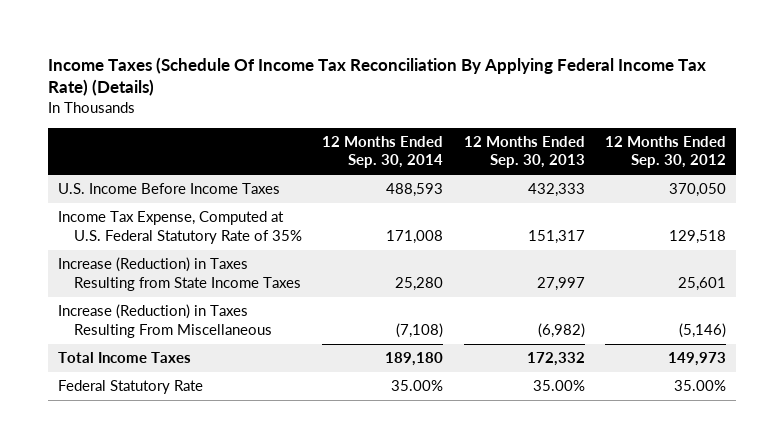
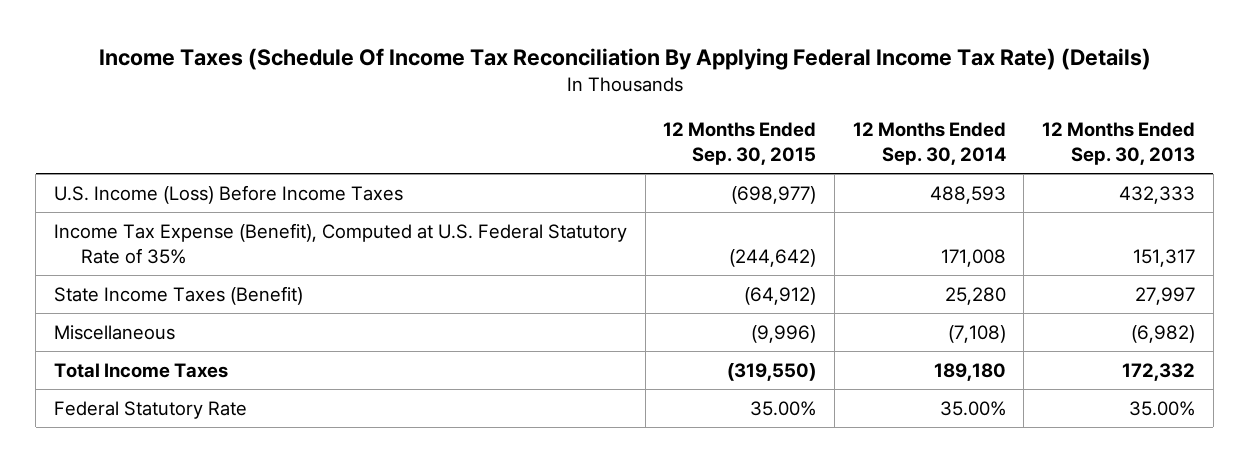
- | 12 Months Ended Sep. 30, 2014 | 12 Months Ended Sep. 30, 2013 | 12 Months Ended Sep. 30, 2012
+ | 12 Months Ended Sep. 30, 2015 | 12 Months Ended Sep. 30, 2014 | 12 Months Ended Sep. 30, 2013
- U.S. Income Before Income Taxes | 488,593 | 432,333 | 370,050
- Income Tax Expense, Computed at U.S. Federal Statutory Rate of 35% | 171,008 | 151,317 | 129,518
- Increase (Reduction) in Taxes Resulting from State Income Taxes | 25,280 | 27,997 | 25,601
- Increase (Reduction) in Taxes Resulting From Miscellaneous | (7,108) | (6,982) | (5,146)
+ U.S. Income (Loss) Before Income Taxes | (698,977) | 488,593 | 432,333
+ Income Tax Expense (Benefit), Computed at U.S. Federal Statutory Rate of 35% | (244,642) | 171,008 | 151,317
+ State Income Taxes (Benefit) | (64,912) | 25,280 | 27,997
+ Miscellaneous | (9,996) | (7,108) | (6,982)

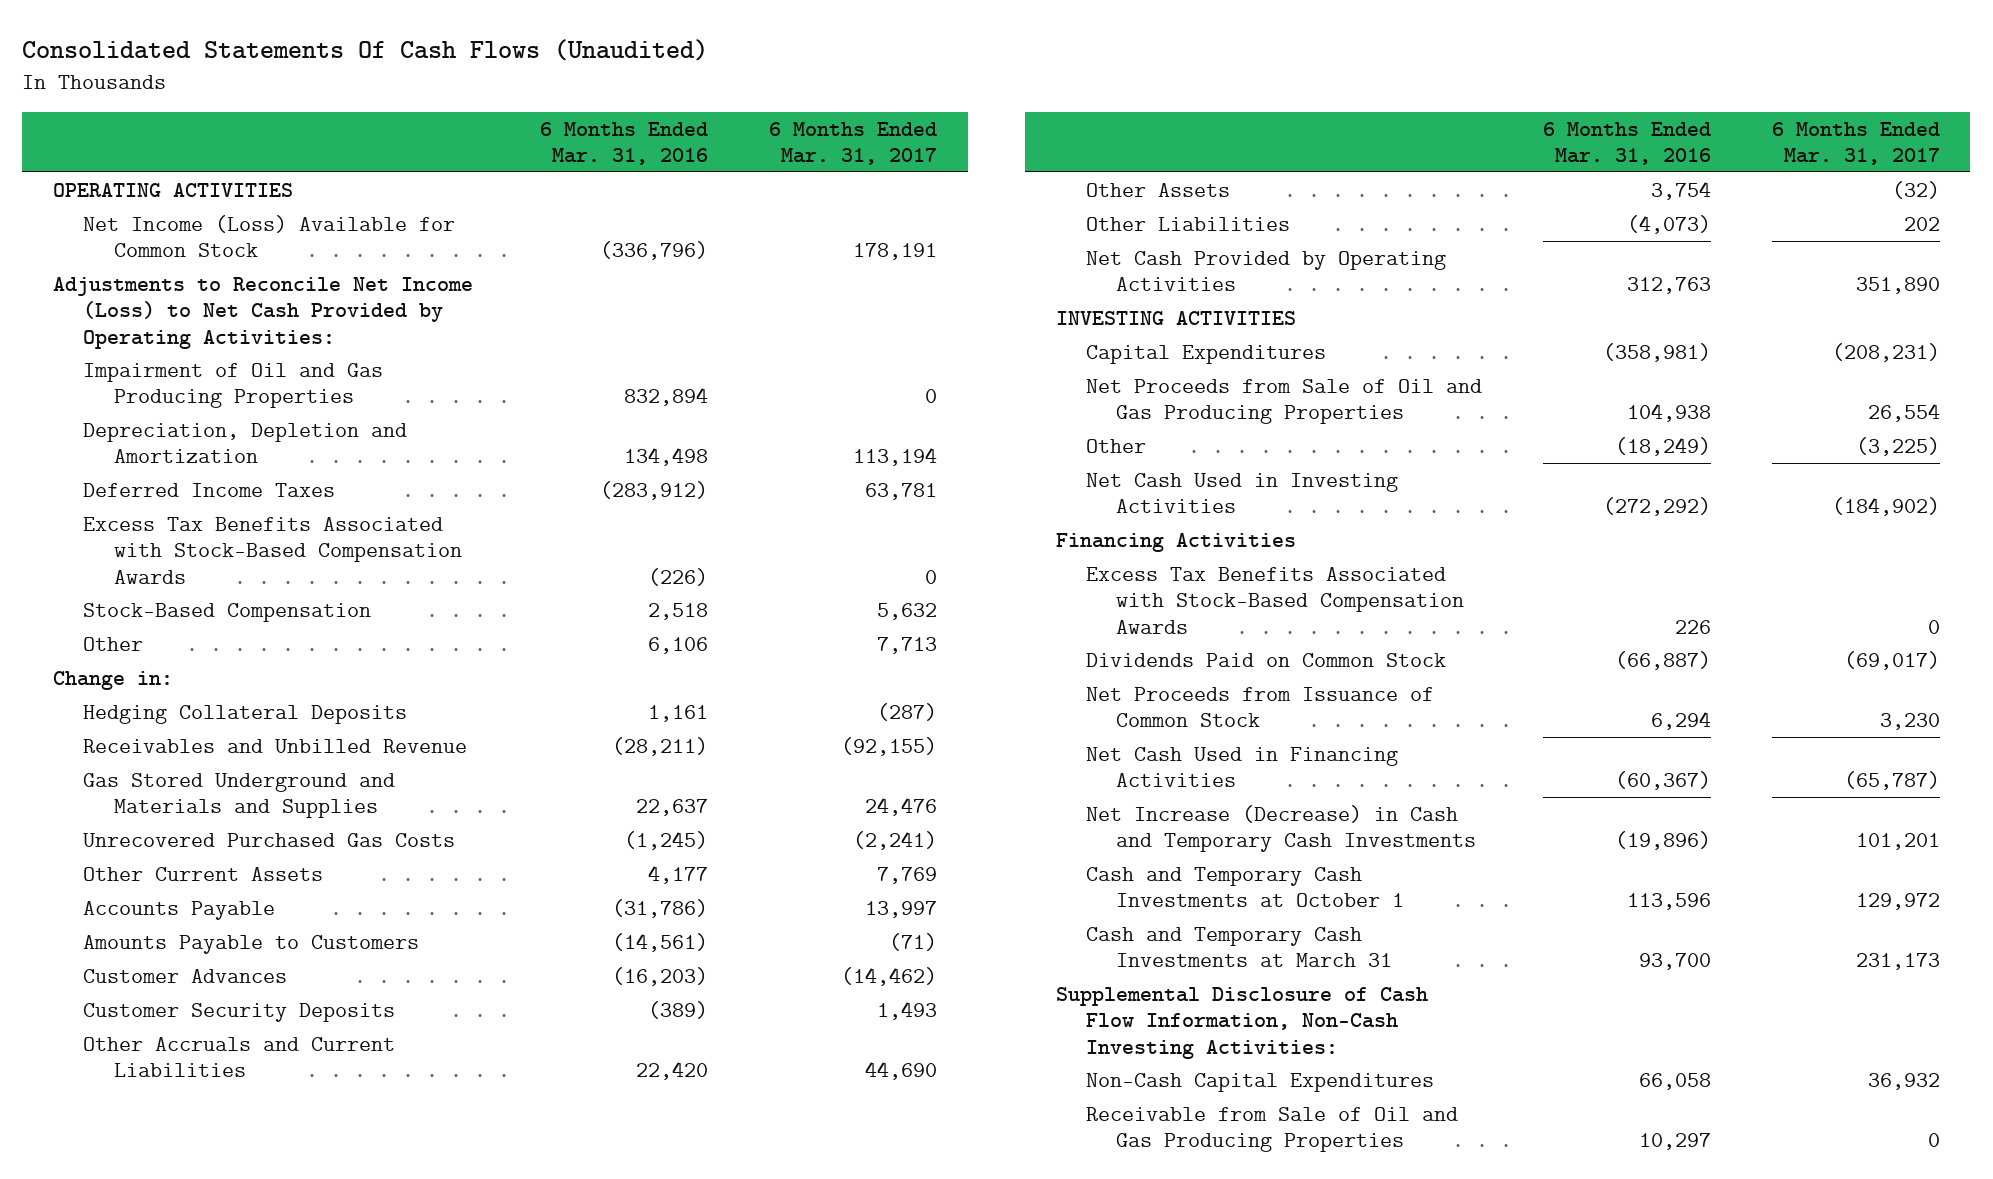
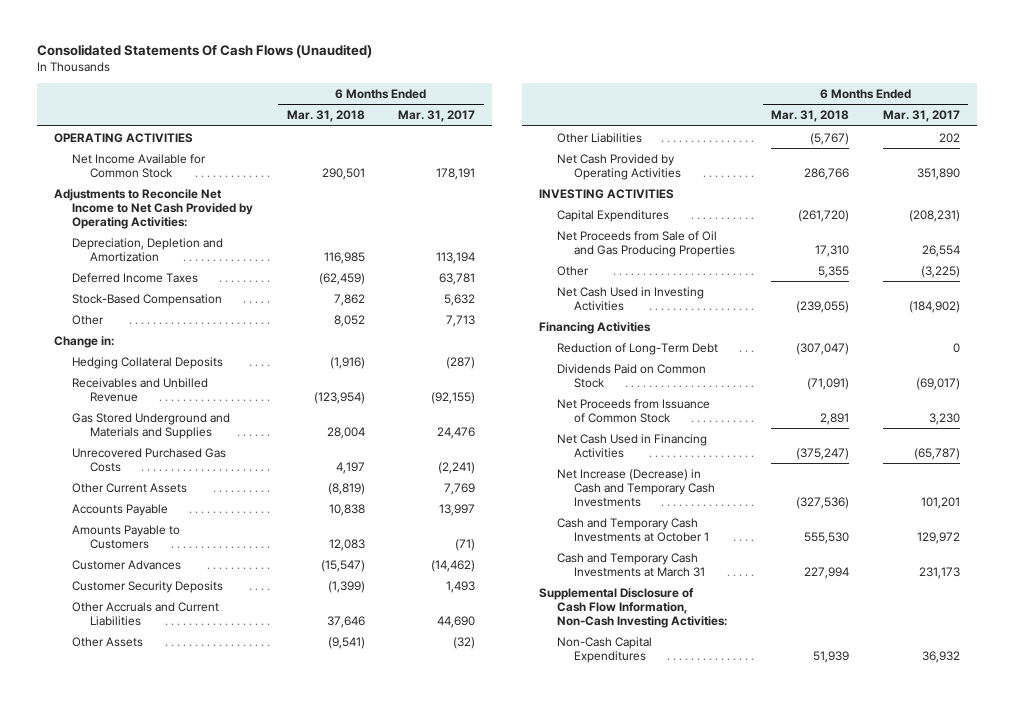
- | 6 Months Ended Mar. 31, 2016 | 6 Months Ended Mar. 31, 2017
+ | 6 Months Ended Mar. 31, 2018 | 6 Months Ended Mar. 31, 2017
- Net Income (Loss) Available for Common Stock | (336,796) | 178,191
- Adjustments to Reconcile Net Income (Loss) to Net Cash Provided by Operating Activities:
- Impairment of Oil and Gas Producing Properties | 832,894 | 0
+ Net Income Available for Common Stock | 290,501 | 178,191
+ Adjustments to Reconcile Net Income to Net Cash Provided by Operating Activities:
- Excess Tax Benefits Associated with Stock-Based Compensation Awards | (226) | 0
- Excess Tax Benefits Associated with Stock-Based Compensation Awards | 226 | 0
+ Reduction of Long-Term Debt | (307,047) | 0
- Receivable from Sale of Oil and Gas Producing Properties | 10,297 | 0

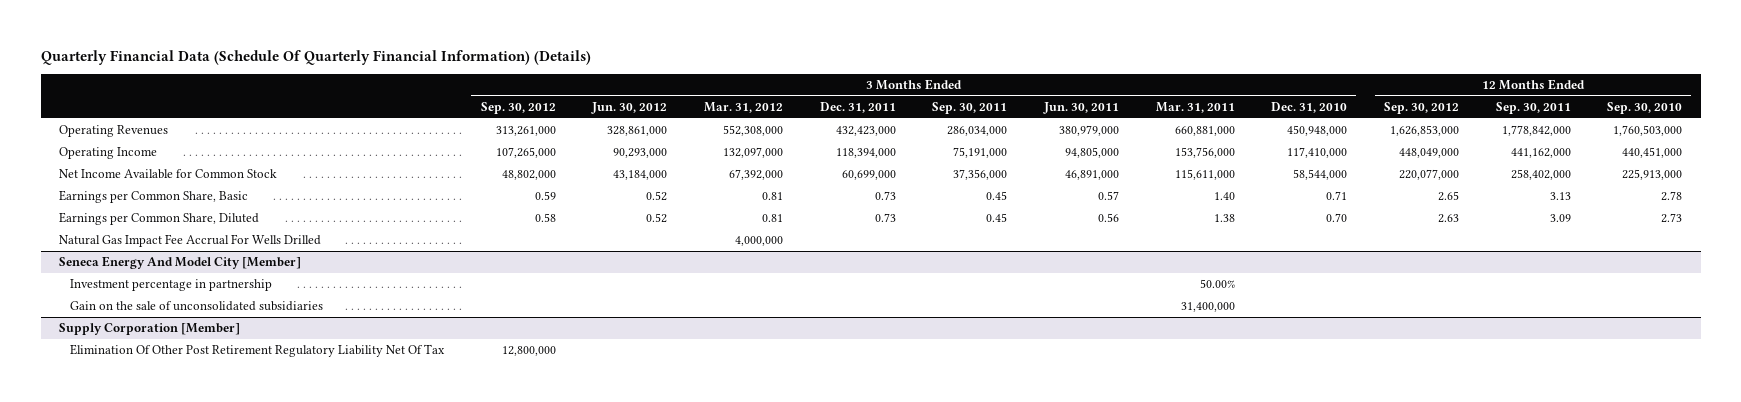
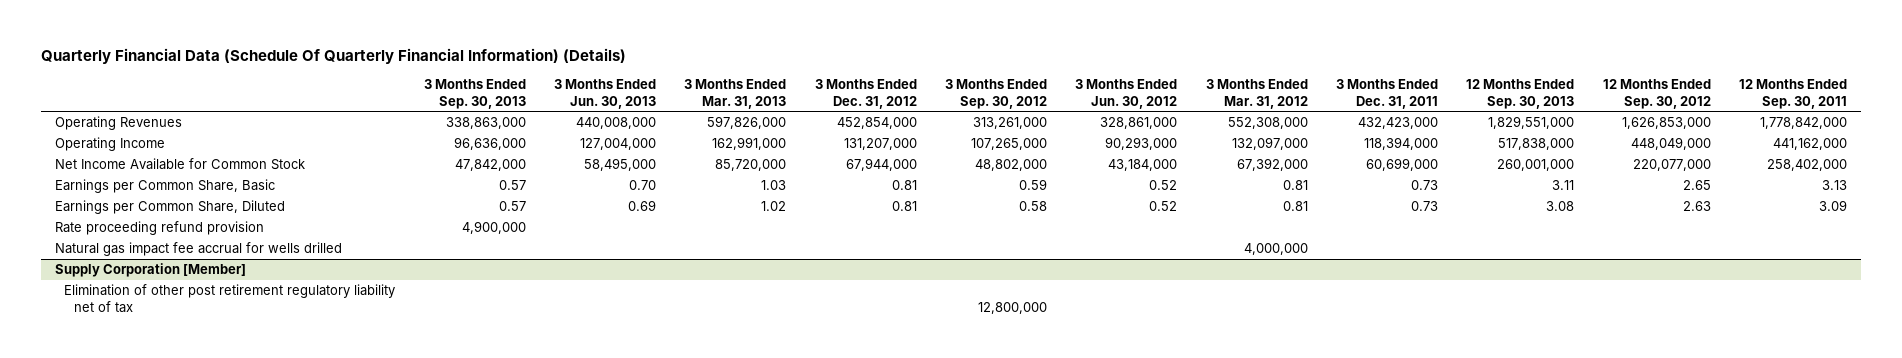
- | 3 Months Ended Sep. 30, 2012 | 3 Months Ended Jun. 30, 2012 | 3 Months Ended Mar. 31, 2012 | 3 Months Ended Dec. 31, 2011 | 3 Months Ended Sep. 30, 2011 | 3 Months Ended Jun. 30, 2011 | 3 Months Ended Mar. 31, 2011 | 3 Months Ended Dec. 31, 2010 | 12 Months Ended Sep. 30, 2012 | 12 Months Ended Sep. 30, 2011 | 12 Months Ended Sep. 30, 2010
+ | 3 Months Ended Sep. 30, 2013 | 3 Months Ended Jun. 30, 2013 | 3 Months Ended Mar. 31, 2013 | 3 Months Ended Dec. 31, 2012 | 3 Months Ended Sep. 30, 2012 | 3 Months Ended Jun. 30, 2012 | 3 Months Ended Mar. 31, 2012 | 3 Months Ended Dec. 31, 2011 | 12 Months Ended Sep. 30, 2013 | 12 Months Ended Sep. 30, 2012 | 12 Months Ended Sep. 30, 2011
- Natural Gas Impact Fee Accrual For Wells Drilled | | | 4,000,000 | | | | | | | |
- Seneca Energy And Model City [Member]
- Investment percentage in partnership | | | | | | | 50.00% | | | |
- Gain on the sale of unconsolidated subsidiaries | | | | | | | 31,400,000 | | | |
+ Rate proceeding refund provision | 4,900,000 | | | | | | | | | |
+ Natural gas impact fee accrual for wells drilled | | | | | | | 4,000,000 | | | |
@ Supply Corporation [Member]
- Elimination Of Other Post Retirement Regulatory Liability Net Of Tax | 12,800,000 | | | | | | | | | |
+ Elimination of other post retirement regulatory liability net of tax | | | | | 12,800,000 | | | | | |

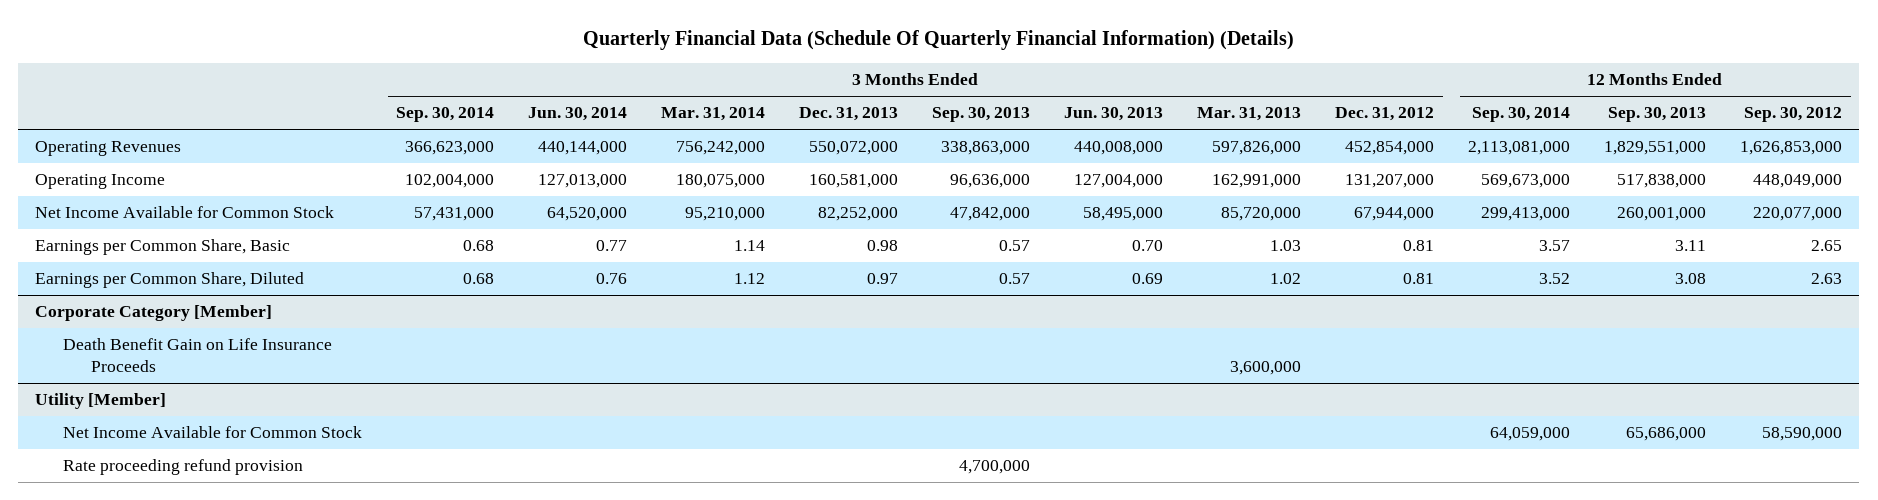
- | 3 Months Ended Sep. 30, 2013 | 3 Months Ended Jun. 30, 2013 | 3 Months Ended Mar. 31, 2013 | 3 Months Ended Dec. 31, 2012 | 3 Months Ended Sep. 30, 2012 | 3 Months Ended Jun. 30, 2012 | 3 Months Ended Mar. 31, 2012 | 3 Months Ended Dec. 31, 2011 | 12 Months Ended Sep. 30, 2013 | 12 Months Ended Sep. 30, 2012 | 12 Months Ended Sep. 30, 2011
+ | 3 Months Ended Sep. 30, 2014 | 3 Months Ended Jun. 30, 2014 | 3 Months Ended Mar. 31, 2014 | 3 Months Ended Dec. 31, 2013 | 3 Months Ended Sep. 30, 2013 | 3 Months Ended Jun. 30, 2013 | 3 Months Ended Mar. 31, 2013 | 3 Months Ended Dec. 31, 2012 | 12 Months Ended Sep. 30, 2014 | 12 Months Ended Sep. 30, 2013 | 12 Months Ended Sep. 30, 2012
- Rate proceeding refund provision | 4,900,000 | | | | | | | | | |
- Natural gas impact fee accrual for wells drilled | | | | | | | 4,000,000 | | | |
- Supply Corporation [Member]
- Elimination of other post retirement regulatory liability net of tax | | | | | 12,800,000 | | | | | |
+ Corporate Category [Member]
+ Death Benefit Gain on Life Insurance Proceeds | | | | | | | 3,600,000 | | | |
+ Utility [Member]
+ Net Income Available for Common Stock | | | | | | | | | 64,059,000 | 65,686,000 | 58,590,000
+ Rate proceeding refund provision | | | | | 4,700,000 | | | | | |

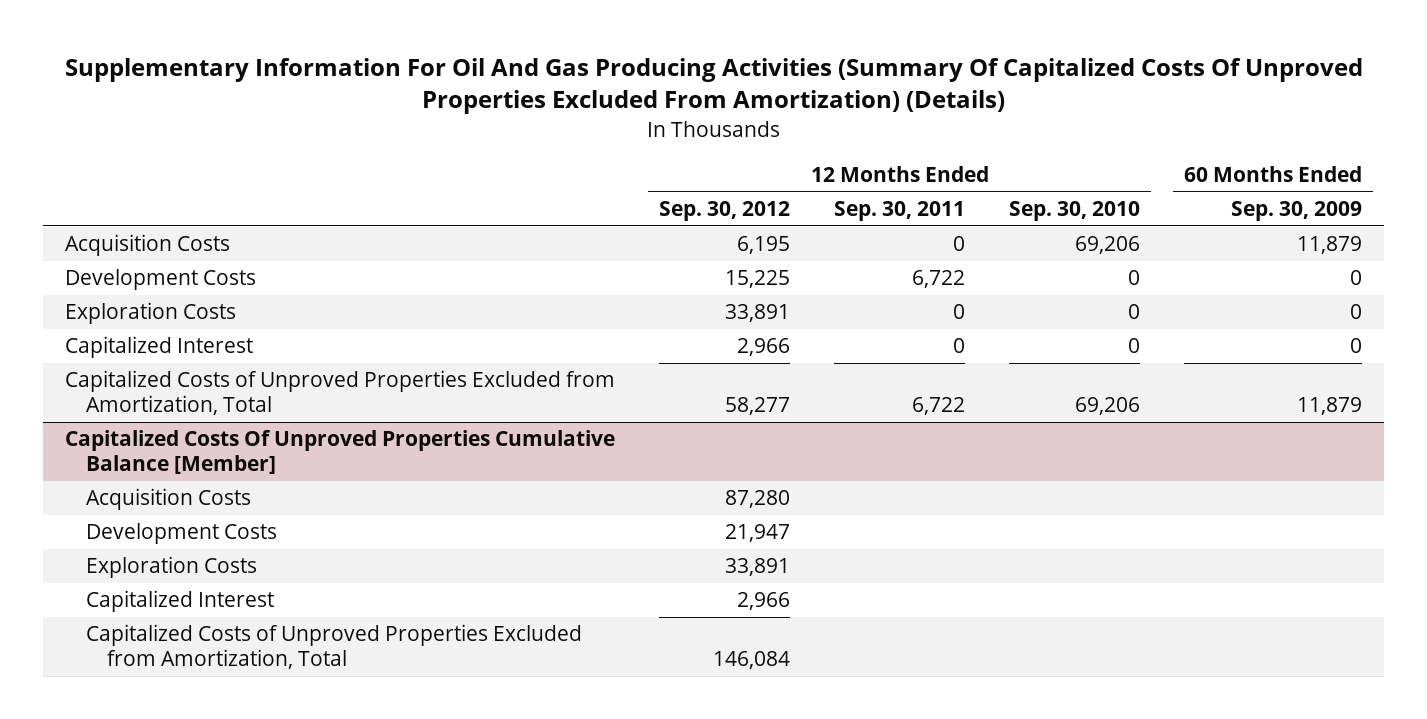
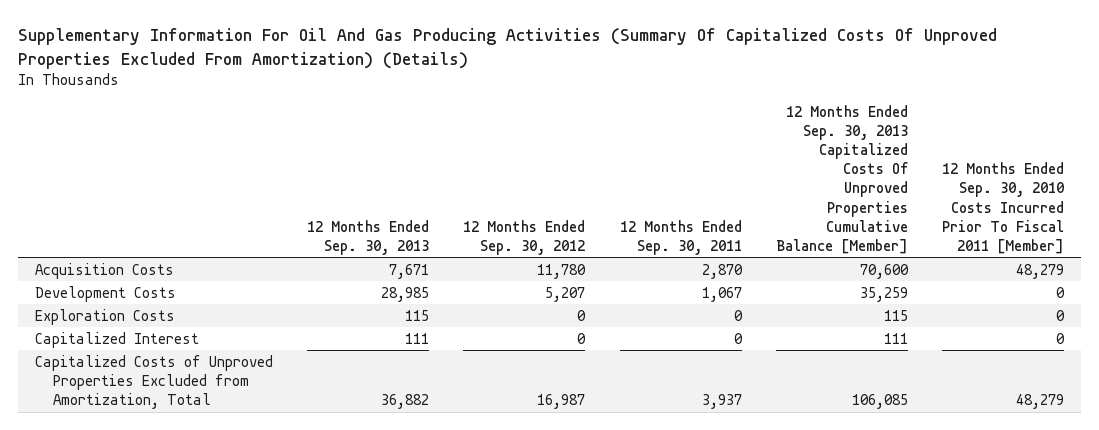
- | 12 Months Ended Sep. 30, 2012 | 12 Months Ended Sep. 30, 2011 | 12 Months Ended Sep. 30, 2010 | 60 Months Ended Sep. 30, 2009
+ | 12 Months Ended Sep. 30, 2013 | 12 Months Ended Sep. 30, 2012 | 12 Months Ended Sep. 30, 2011 | 12 Months Ended Sep. 30, 2013 Capitalized Costs Of Unproved Properties Cumulative Balance [Member] | 12 Months Ended Sep. 30, 2010 Costs Incurred Prior To Fiscal 2011 [Member]
- Acquisition Costs | 6,195 | 0 | 69,206 | 11,879
- Development Costs | 15,225 | 6,722 | 0 | 0
- Exploration Costs | 33,891 | 0 | 0 | 0
- Capitalized Interest | 2,966 | 0 | 0 | 0
- Capitalized Costs of Unproved Properties Excluded from Amortization, Total | 58,277 | 6,722 | 69,206 | 11,879
- Capitalized Costs Of Unproved Properties Cumulative Balance [Member]
- Acquisition Costs | 87,280 | | |
- Development Costs | 21,947 | | |
- Exploration Costs | 33,891 | | |
- Capitalized Interest | 2,966 | | |
- Capitalized Costs of Unproved Properties Excluded from Amortization, Total | 146,084 | | |
+ Acquisition Costs | 7,671 | 11,780 | 2,870 | 70,600 | 48,279
+ Development Costs | 28,985 | 5,207 | 1,067 | 35,259 | 0
+ Exploration Costs | 115 | 0 | 0 | 115 | 0
+ Capitalized Interest | 111 | 0 | 0 | 111 | 0
+ Capitalized Costs of Unproved Properties Excluded from Amortization, Total | 36,882 | 16,987 | 3,937 | 106,085 | 48,279

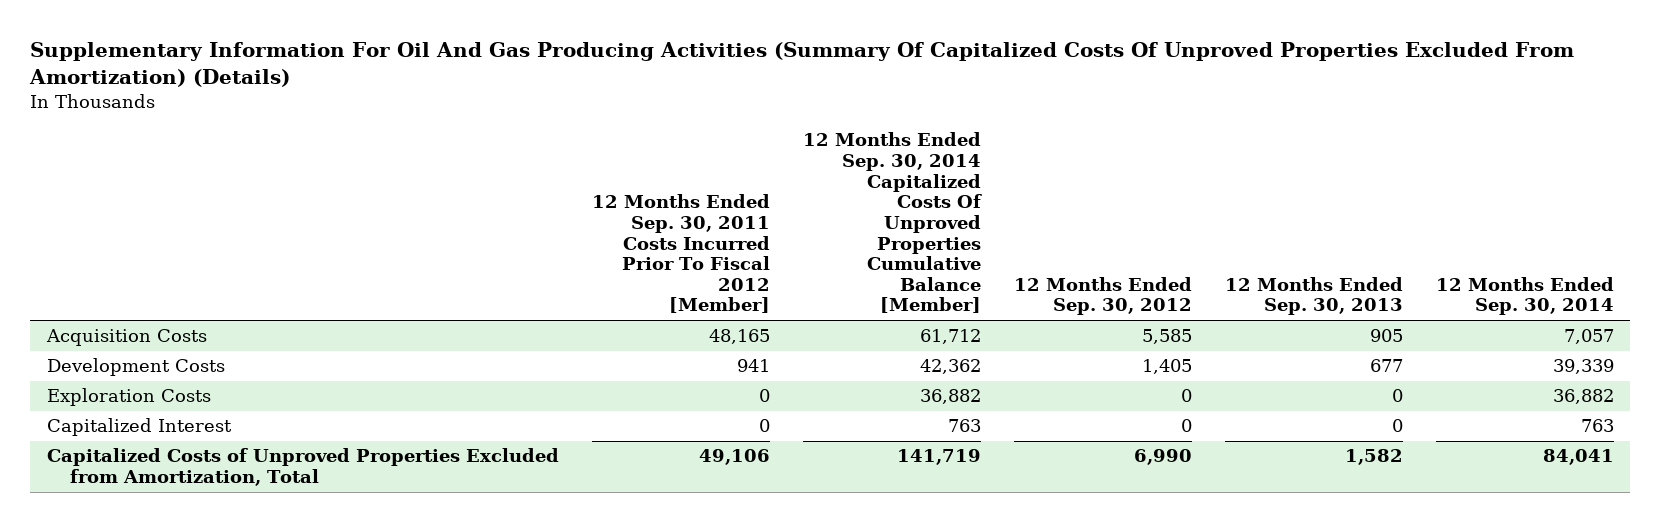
- | 12 Months Ended Sep. 30, 2013 | 12 Months Ended Sep. 30, 2012 | 12 Months Ended Sep. 30, 2011 | 12 Months Ended Sep. 30, 2013 Capitalized Costs Of Unproved Properties Cumulative Balance [Member] | 12 Months Ended Sep. 30, 2010 Costs Incurred Prior To Fiscal 2011 [Member]
+ | 12 Months Ended Sep. 30, 2011 Costs Incurred Prior To Fiscal 2012 [Member] | 12 Months Ended Sep. 30, 2014 Capitalized Costs Of Unproved Properties Cumulative Balance [Member] | 12 Months Ended Sep. 30, 2012 | 12 Months Ended Sep. 30, 2013 | 12 Months Ended Sep. 30, 2014
- Acquisition Costs | 7,671 | 11,780 | 2,870 | 70,600 | 48,279
- Development Costs | 28,985 | 5,207 | 1,067 | 35,259 | 0
- Exploration Costs | 115 | 0 | 0 | 115 | 0
- Capitalized Interest | 111 | 0 | 0 | 111 | 0
- Capitalized Costs of Unproved Properties Excluded from Amortization, Total | 36,882 | 16,987 | 3,937 | 106,085 | 48,279
+ Acquisition Costs | 48,165 | 61,712 | 5,585 | 905 | 7,057
+ Development Costs | 941 | 42,362 | 1,405 | 677 | 39,339
+ Exploration Costs | 0 | 36,882 | 0 | 0 | 36,882
+ Capitalized Interest | 0 | 763 | 0 | 0 | 763
+ Capitalized Costs of Unproved Properties Excluded from Amortization, Total | 49,106 | 141,719 | 6,990 | 1,582 | 84,041

